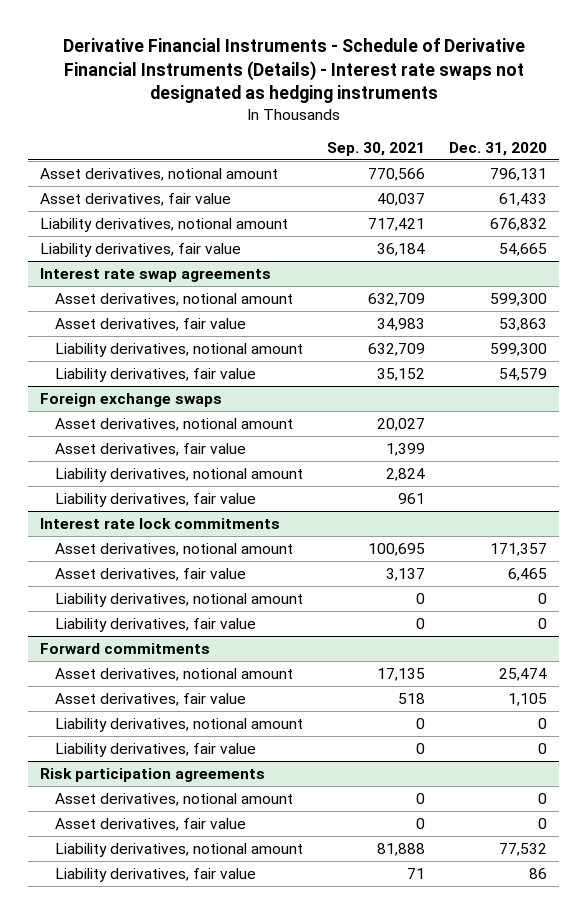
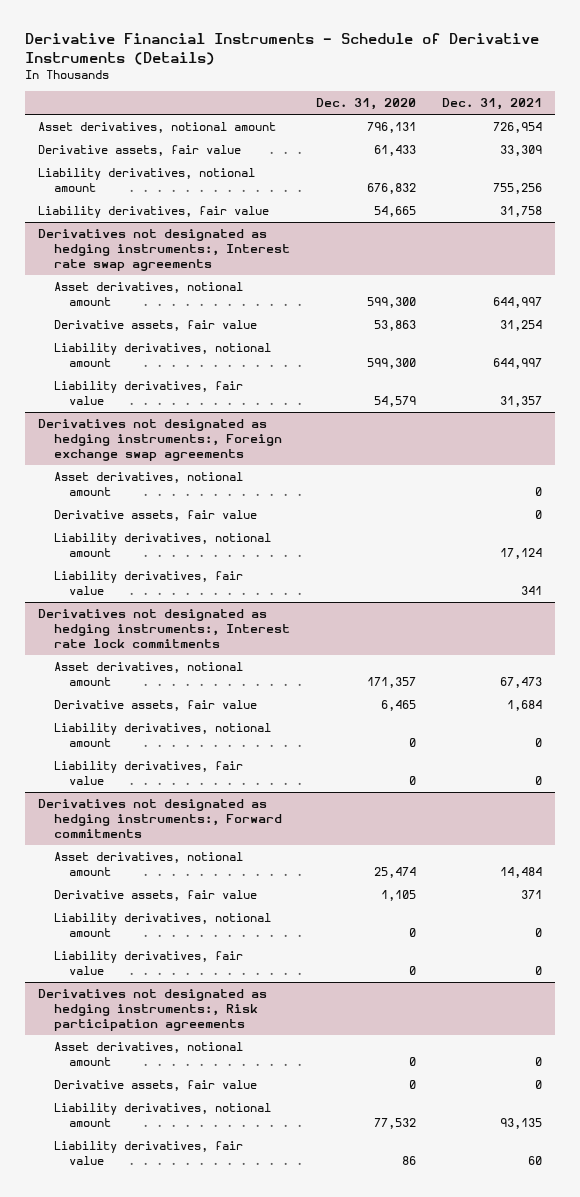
- Derivative Financial Instruments - Schedule of Derivative Financial Instruments (Details) - Interest rate swaps not designated as hedging instruments
+ Derivative Financial Instruments - Schedule of Derivative Instruments (Details)
- | Sep. 30, 2021 | Dec. 31, 2020
+ | Dec. 31, 2020 | Dec. 31, 2021
- Asset derivatives, fair value | 40,037 | 61,433
+ Derivative assets, fair value | 61,433 | 33,309
- Interest rate swap agreements
+ Derivatives not designated as hedging instruments:, Interest rate swap agreements
- Asset derivatives, fair value | 34,983 | 53,863
+ Derivative assets, fair value | 53,863 | 31,254
- Foreign exchange swaps
+ Derivatives not designated as hedging instruments:, Foreign exchange swap agreements
- Asset derivatives, fair value | 1,399 |
+ Derivative assets, fair value | | 0
- Interest rate lock commitments
+ Derivatives not designated as hedging instruments:, Interest rate lock commitments
- Asset derivatives, fair value | 3,137 | 6,465
+ Derivative assets, fair value | 6,465 | 1,684
- Forward commitments
+ Derivatives not designated as hedging instruments:, Forward commitments
- Asset derivatives, fair value | 518 | 1,105
+ Derivative assets, fair value | 1,105 | 371
- Risk participation agreements
+ Derivatives not designated as hedging instruments:, Risk participation agreements
- Asset derivatives, fair value | 0 | 0
+ Derivative assets, fair value | 0 | 0

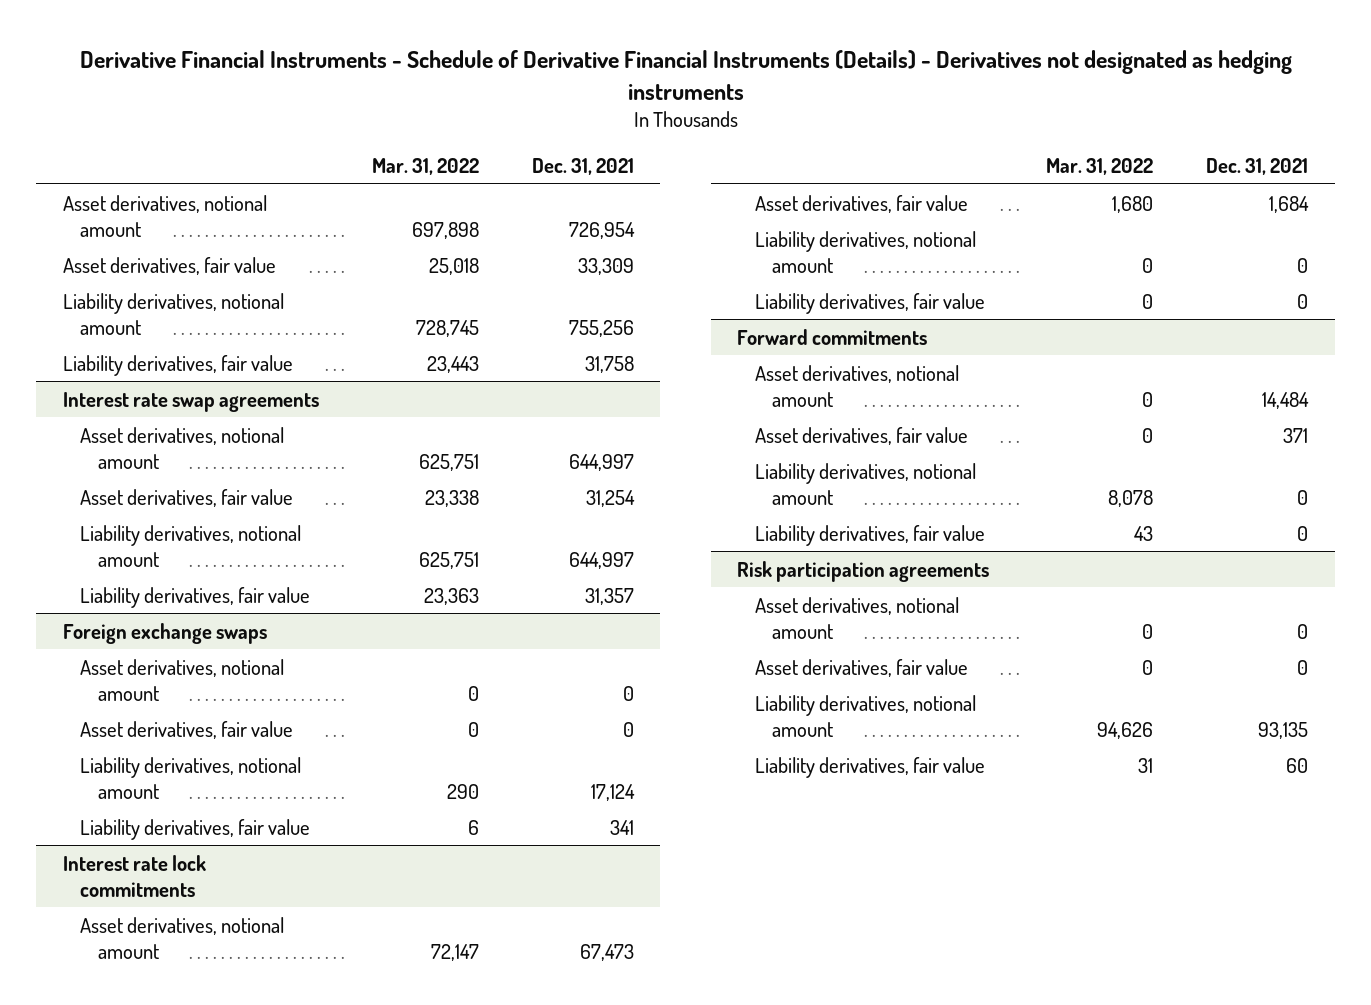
- Derivative Financial Instruments - Schedule of Derivative Instruments (Details)
+ Derivative Financial Instruments - Schedule of Derivative Financial Instruments (Details) - Derivatives not designated as hedging instruments
- | Dec. 31, 2020 | Dec. 31, 2021
+ | Mar. 31, 2022 | Dec. 31, 2021
- Derivative assets, fair value | 61,433 | 33,309
+ Asset derivatives, fair value | 25,018 | 33,309
- Derivatives not designated as hedging instruments:, Interest rate swap agreements
+ Interest rate swap agreements
- Derivative assets, fair value | 53,863 | 31,254
+ Asset derivatives, fair value | 23,338 | 31,254
- Derivatives not designated as hedging instruments:, Foreign exchange swap agreements
+ Foreign exchange swaps
- Derivative assets, fair value | | 0
+ Asset derivatives, fair value | 0 | 0
- Derivatives not designated as hedging instruments:, Interest rate lock commitments
+ Interest rate lock commitments
- Derivative assets, fair value | 6,465 | 1,684
+ Asset derivatives, fair value | 1,680 | 1,684
- Derivatives not designated as hedging instruments:, Forward commitments
+ Forward commitments
- Derivative assets, fair value | 1,105 | 371
+ Asset derivatives, fair value | 0 | 371
- Derivatives not designated as hedging instruments:, Risk participation agreements
+ Risk participation agreements
- Derivative assets, fair value | 0 | 0
+ Asset derivatives, fair value | 0 | 0

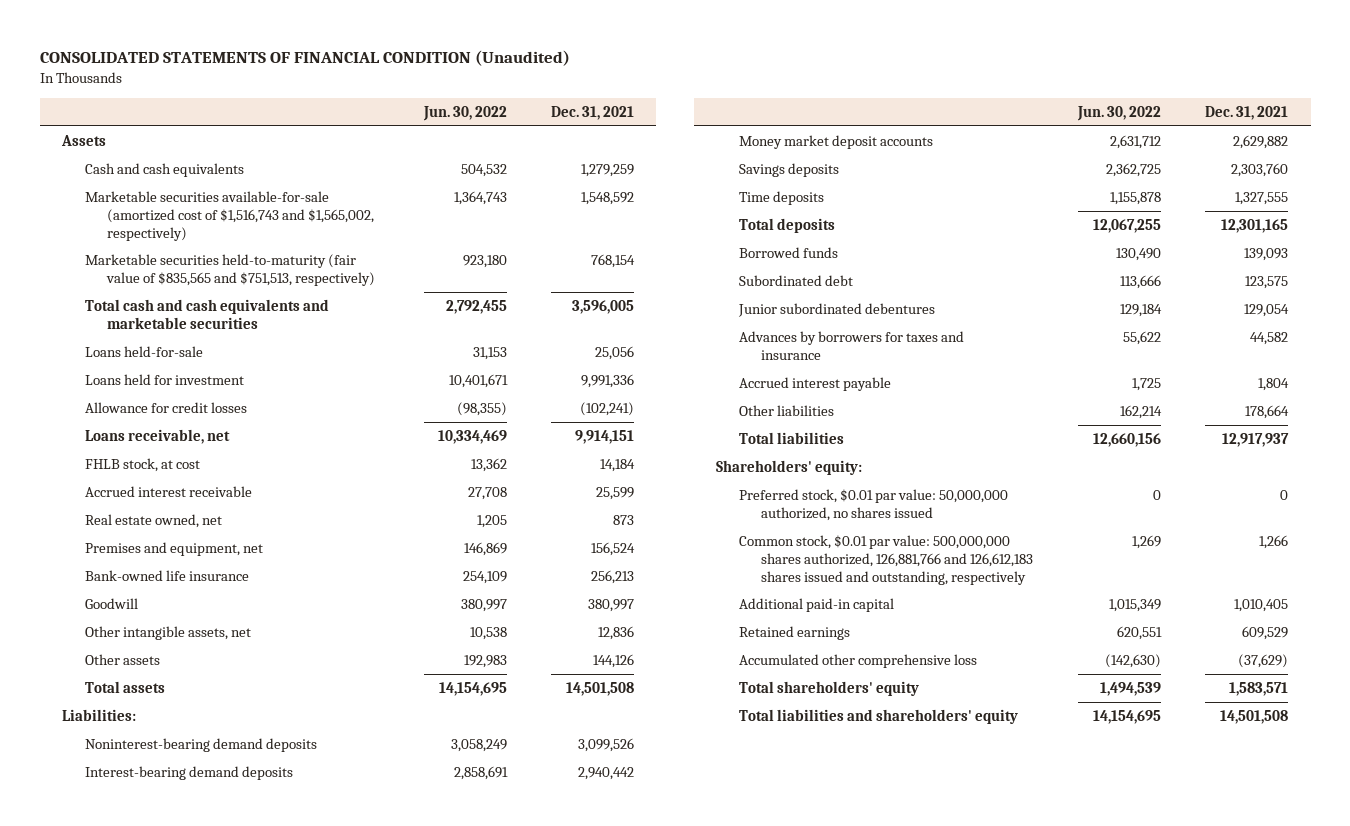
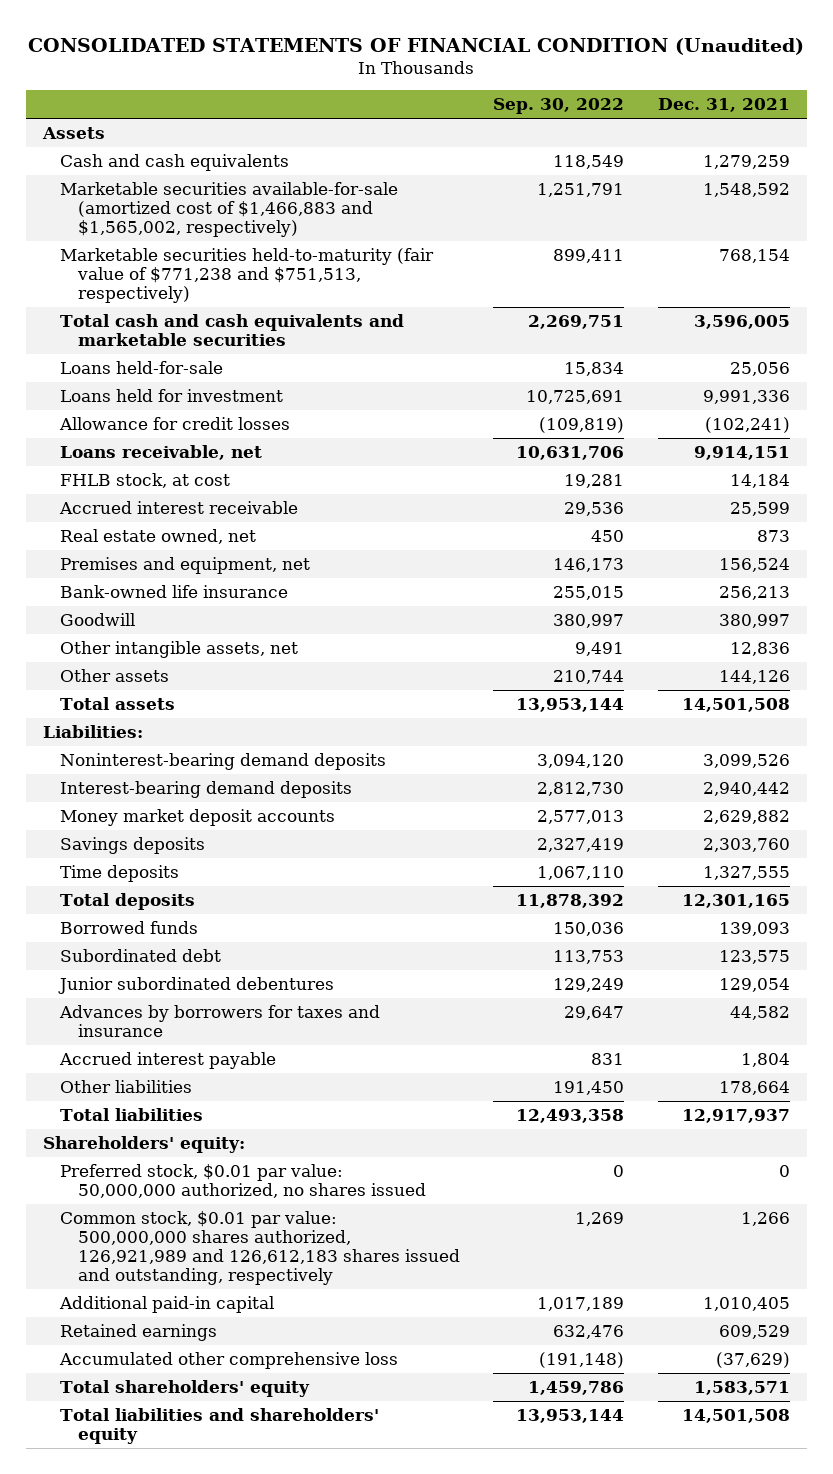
- | Jun. 30, 2022 | Dec. 31, 2021
+ | Sep. 30, 2022 | Dec. 31, 2021
- Marketable securities available-for-sale (amortized cost of $1,516,743 and $1,565,002, respectively) | 1,364,743 | 1,548,592
- Marketable securities held-to-maturity (fair value of $835,565 and $751,513, respectively) | 923,180 | 768,154
+ Marketable securities available-for-sale (amortized cost of $1,466,883 and $1,565,002, respectively) | 1,251,791 | 1,548,592
+ Marketable securities held-to-maturity (fair value of $771,238 and $751,513, respectively) | 899,411 | 768,154
- Common stock, $0.01 par value: 500,000,000 shares authorized, 126,881,766 and 126,612,183 shares issued and outstanding, respectively | 1,269 | 1,266
+ Common stock, $0.01 par value: 500,000,000 shares authorized, 126,921,989 and 126,612,183 shares issued and outstanding, respectively | 1,269 | 1,266

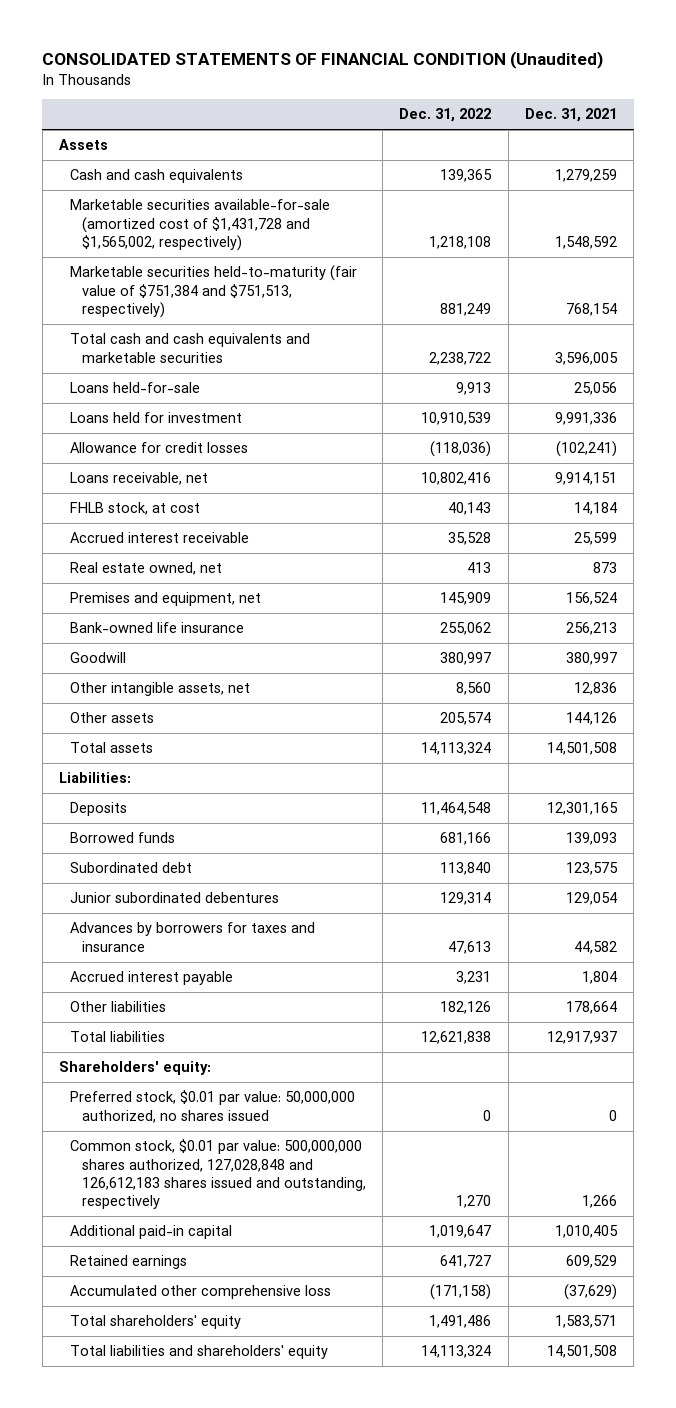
- | Sep. 30, 2022 | Dec. 31, 2021
+ | Dec. 31, 2022 | Dec. 31, 2021
- Marketable securities available-for-sale (amortized cost of $1,466,883 and $1,565,002, respectively) | 1,251,791 | 1,548,592
- Marketable securities held-to-maturity (fair value of $771,238 and $751,513, respectively) | 899,411 | 768,154
+ Marketable securities available-for-sale (amortized cost of $1,431,728 and $1,565,002, respectively) | 1,218,108 | 1,548,592
+ Marketable securities held-to-maturity (fair value of $751,384 and $751,513, respectively) | 881,249 | 768,154
- Noninterest-bearing demand deposits | 3,094,120 | 3,099,526
- Interest-bearing demand deposits | 2,812,730 | 2,940,442
- Money market deposit accounts | 2,577,013 | 2,629,882
- Savings deposits | 2,327,419 | 2,303,760
- Time deposits | 1,067,110 | 1,327,555
- Total deposits | 11,878,392 | 12,301,165
+ Deposits | 11,464,548 | 12,301,165
- Common stock, $0.01 par value: 500,000,000 shares authorized, 126,921,989 and 126,612,183 shares issued and outstanding, respectively | 1,269 | 1,266
+ Common stock, $0.01 par value: 500,000,000 shares authorized, 127,028,848 and 126,612,183 shares issued and outstanding, respectively | 1,270 | 1,266

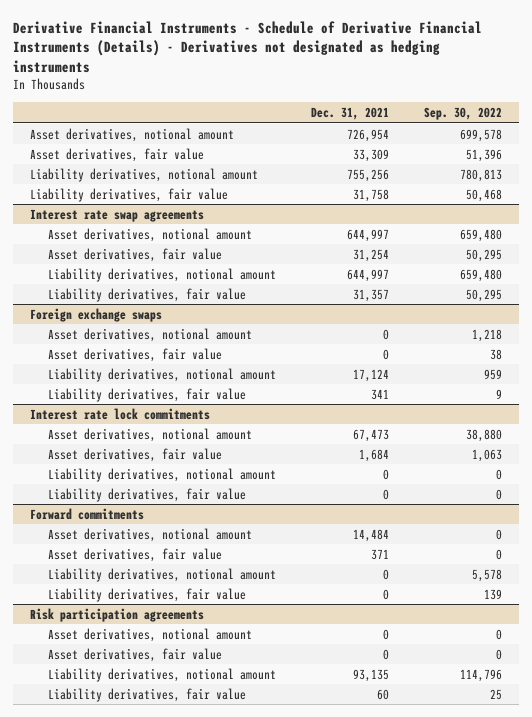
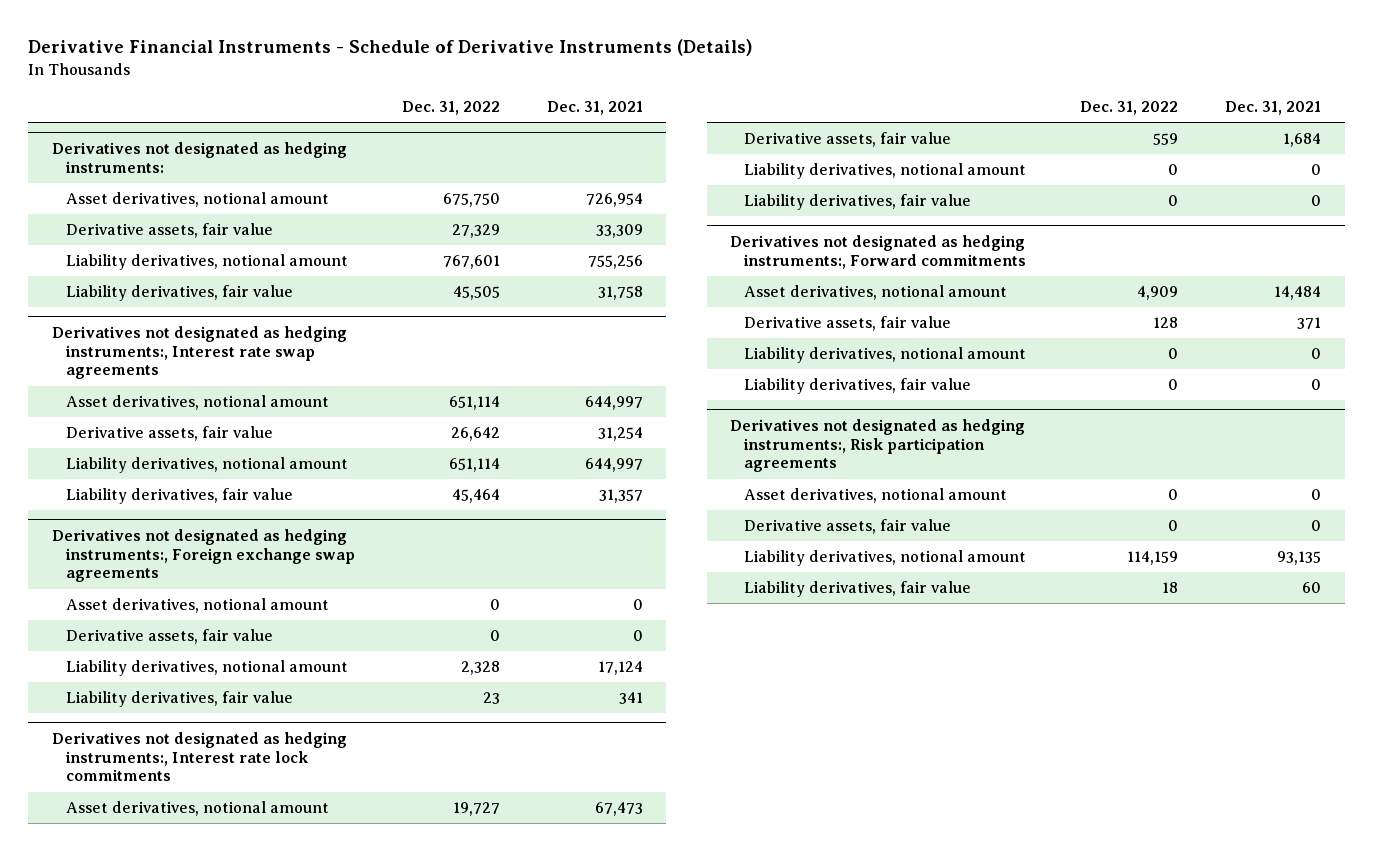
- Derivative Financial Instruments - Schedule of Derivative Financial Instruments (Details) - Derivatives not designated as hedging instruments
+ Derivative Financial Instruments - Schedule of Derivative Instruments (Details)
- | Dec. 31, 2021 | Sep. 30, 2022
+ | Dec. 31, 2022 | Dec. 31, 2021
+ Derivatives not designated as hedging instruments:
- Asset derivatives, fair value | 33,309 | 51,396
+ Derivative assets, fair value | 27,329 | 33,309
- Interest rate swap agreements
+ Derivatives not designated as hedging instruments:, Interest rate swap agreements
- Asset derivatives, fair value | 31,254 | 50,295
+ Derivative assets, fair value | 26,642 | 31,254
- Foreign exchange swaps
+ Derivatives not designated as hedging instruments:, Foreign exchange swap agreements
- Asset derivatives, fair value | 0 | 38
+ Derivative assets, fair value | 0 | 0
- Interest rate lock commitments
+ Derivatives not designated as hedging instruments:, Interest rate lock commitments
- Asset derivatives, fair value | 1,684 | 1,063
+ Derivative assets, fair value | 559 | 1,684
- Forward commitments
+ Derivatives not designated as hedging instruments:, Forward commitments
- Asset derivatives, fair value | 371 | 0
+ Derivative assets, fair value | 128 | 371
- Risk participation agreements
+ Derivatives not designated as hedging instruments:, Risk participation agreements
- Asset derivatives, fair value | 0 | 0
+ Derivative assets, fair value | 0 | 0

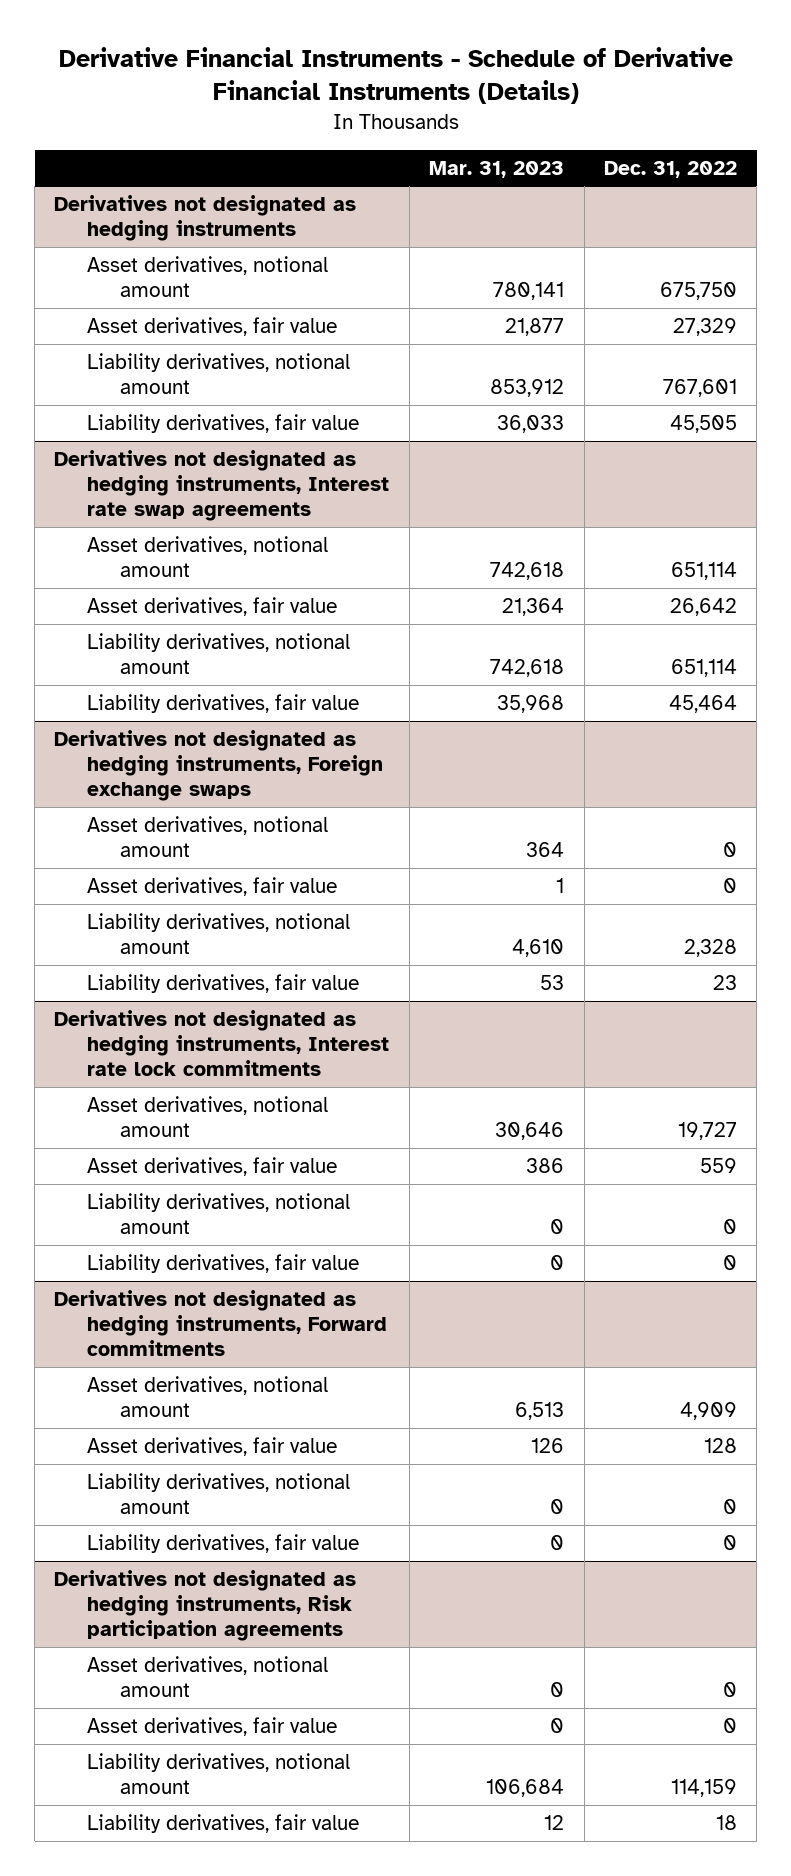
- Derivative Financial Instruments - Schedule of Derivative Instruments (Details)
+ Derivative Financial Instruments - Schedule of Derivative Financial Instruments (Details)
- | Dec. 31, 2022 | Dec. 31, 2021
+ | Mar. 31, 2023 | Dec. 31, 2022
- Derivatives not designated as hedging instruments:
+ Derivatives not designated as hedging instruments
- Derivative assets, fair value | 27,329 | 33,309
+ Asset derivatives, fair value | 21,877 | 27,329
- Derivatives not designated as hedging instruments:, Interest rate swap agreements
+ Derivatives not designated as hedging instruments, Interest rate swap agreements
- Derivative assets, fair value | 26,642 | 31,254
+ Asset derivatives, fair value | 21,364 | 26,642
- Derivatives not designated as hedging instruments:, Foreign exchange swap agreements
+ Derivatives not designated as hedging instruments, Foreign exchange swaps
- Derivative assets, fair value | 0 | 0
+ Asset derivatives, fair value | 1 | 0
- Derivatives not designated as hedging instruments:, Interest rate lock commitments
+ Derivatives not designated as hedging instruments, Interest rate lock commitments
- Derivative assets, fair value | 559 | 1,684
+ Asset derivatives, fair value | 386 | 559
- Derivatives not designated as hedging instruments:, Forward commitments
+ Derivatives not designated as hedging instruments, Forward commitments
- Derivative assets, fair value | 128 | 371
+ Asset derivatives, fair value | 126 | 128
- Derivatives not designated as hedging instruments:, Risk participation agreements
+ Derivatives not designated as hedging instruments, Risk participation agreements
- Derivative assets, fair value | 0 | 0
+ Asset derivatives, fair value | 0 | 0

